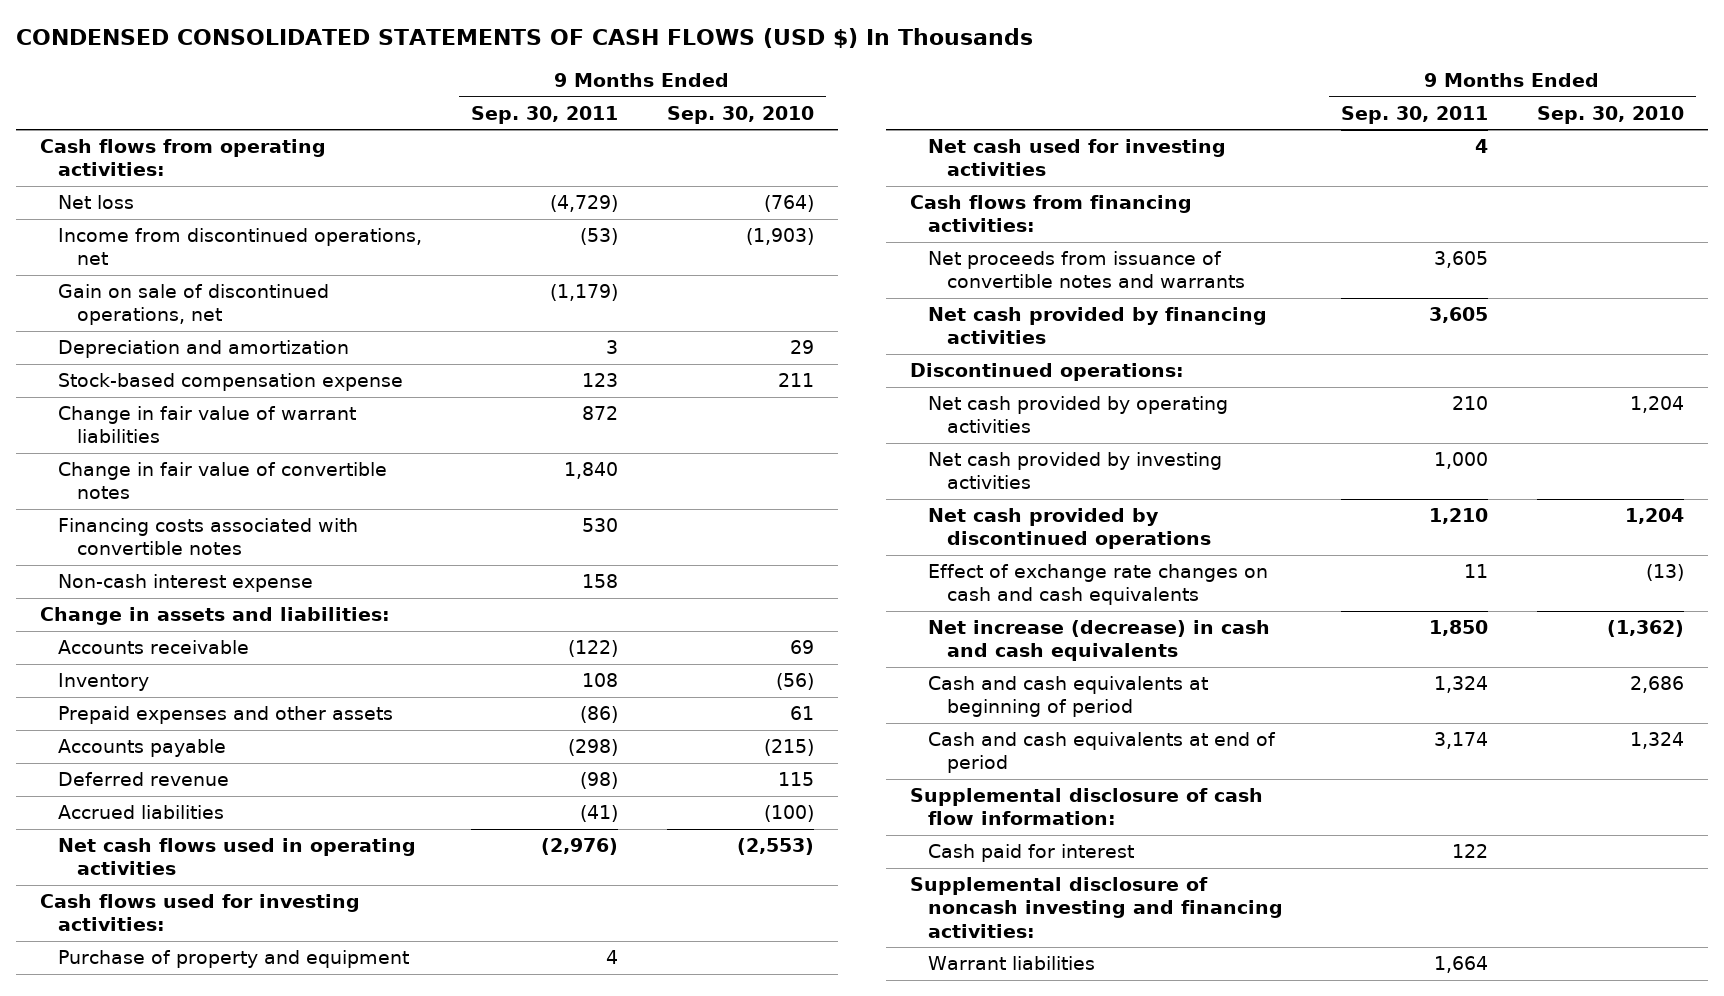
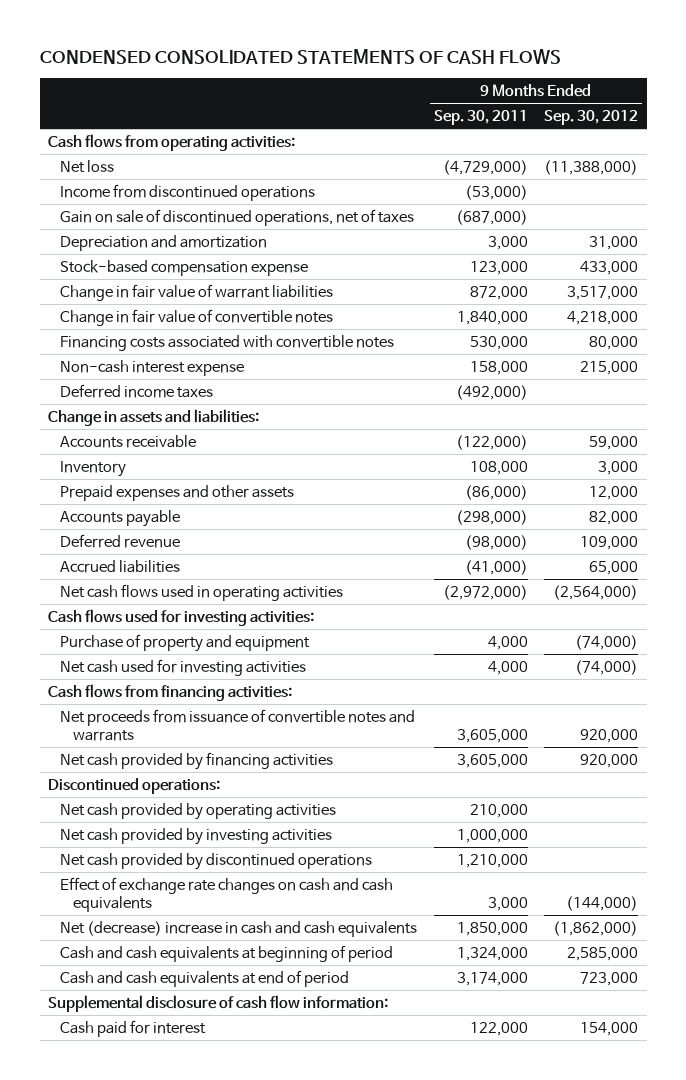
- CONDENSED CONSOLIDATED STATEMENTS OF CASH FLOWS (USD $) In Thousands
+ CONDENSED CONSOLIDATED STATEMENTS OF CASH FLOWS
- | 9 Months Ended Sep. 30, 2011 | 9 Months Ended Sep. 30, 2010
+ | 9 Months Ended Sep. 30, 2011 | 9 Months Ended Sep. 30, 2012
- Net loss | (4,729) | (764)
- Income from discontinued operations, net | (53) | (1,903)
- Gain on sale of discontinued operations, net | (1,179) |
- Depreciation and amortization | 3 | 29
- Stock-based compensation expense | 123 | 211
- Change in fair value of warrant liabilities | 872 |
- Change in fair value of convertible notes | 1,840 |
- Financing costs associated with convertible notes | 530 |
- Non-cash interest expense | 158 |
+ Net loss | (4,729,000) | (11,388,000)
+ Income from discontinued operations | (53,000) |
+ Gain on sale of discontinued operations, net of taxes | (687,000) |
+ Depreciation and amortization | 3,000 | 31,000
+ Stock-based compensation expense | 123,000 | 433,000
+ Change in fair value of warrant liabilities | 872,000 | 3,517,000
+ Change in fair value of convertible notes | 1,840,000 | 4,218,000
+ Financing costs associated with convertible notes | 530,000 | 80,000
+ Non-cash interest expense | 158,000 | 215,000
+ Deferred income taxes | (492,000) |
- Accounts receivable | (122) | 69
- Inventory | 108 | (56)
- Prepaid expenses and other assets | (86) | 61
- Accounts payable | (298) | (215)
- Deferred revenue | (98) | 115
- Accrued liabilities | (41) | (100)
- Net cash flows used in operating activities | (2,976) | (2,553)
+ Accounts receivable | (122,000) | 59,000
+ Inventory | 108,000 | 3,000
+ Prepaid expenses and other assets | (86,000) | 12,000
+ Accounts payable | (298,000) | 82,000
+ Deferred revenue | (98,000) | 109,000
+ Accrued liabilities | (41,000) | 65,000
+ Net cash flows used in operating activities | (2,972,000) | (2,564,000)
- Purchase of property and equipment | 4 |
- Net cash used for investing activities | 4 |
+ Purchase of property and equipment | 4,000 | (74,000)
+ Net cash used for investing activities | 4,000 | (74,000)
- Net proceeds from issuance of convertible notes and warrants | 3,605 |
- Net cash provided by financing activities | 3,605 |
+ Net proceeds from issuance of convertible notes and warrants | 3,605,000 | 920,000
+ Net cash provided by financing activities | 3,605,000 | 920,000
- Net cash provided by operating activities | 210 | 1,204
- Net cash provided by investing activities | 1,000 |
- Net cash provided by discontinued operations | 1,210 | 1,204
- Effect of exchange rate changes on cash and cash equivalents | 11 | (13)
- Net increase (decrease) in cash and cash equivalents | 1,850 | (1,362)
- Cash and cash equivalents at beginning of period | 1,324 | 2,686
- Cash and cash equivalents at end of period | 3,174 | 1,324
+ Net cash provided by operating activities | 210,000 |
+ Net cash provided by investing activities | 1,000,000 |
+ Net cash provided by discontinued operations | 1,210,000 |
+ Effect of exchange rate changes on cash and cash equivalents | 3,000 | (144,000)
+ Net (decrease) increase in cash and cash equivalents | 1,850,000 | (1,862,000)
+ Cash and cash equivalents at beginning of period | 1,324,000 | 2,585,000
+ Cash and cash equivalents at end of period | 3,174,000 | 723,000
- Cash paid for interest | 122 |
- Supplemental disclosure of noncash investing and financing activities:
- Warrant liabilities | 1,664 |
+ Cash paid for interest | 122,000 | 154,000

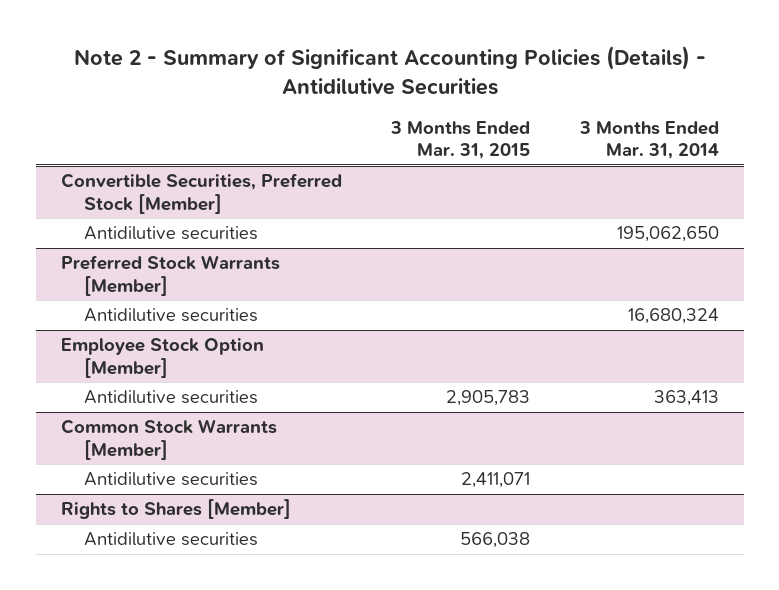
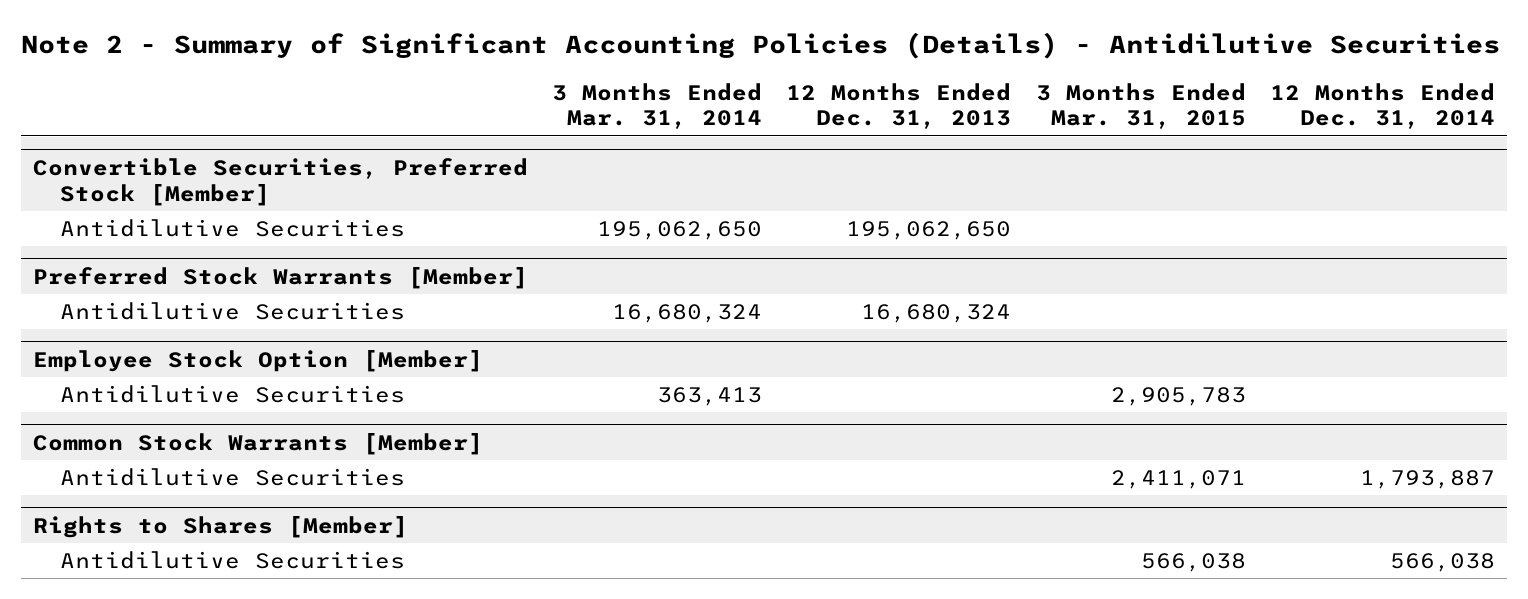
- | 3 Months Ended Mar. 31, 2015 | 3 Months Ended Mar. 31, 2014
+ | 3 Months Ended Mar. 31, 2014 | 12 Months Ended Dec. 31, 2013 | 3 Months Ended Mar. 31, 2015 | 12 Months Ended Dec. 31, 2014
@ Convertible Securities, Preferred Stock [Member]
- Antidilutive securities | | 195,062,650
+ Antidilutive Securities | 195,062,650 | 195,062,650 | |
@ Preferred Stock Warrants [Member]
- Antidilutive securities | | 16,680,324
+ Antidilutive Securities | 16,680,324 | 16,680,324 | |
@ Employee Stock Option [Member]
- Antidilutive securities | 2,905,783 | 363,413
+ Antidilutive Securities | 363,413 | | 2,905,783 |
@ Common Stock Warrants [Member]
- Antidilutive securities | 2,411,071 |
+ Antidilutive Securities | | | 2,411,071 | 1,793,887
@ Rights to Shares [Member]
- Antidilutive securities | 566,038 |
+ Antidilutive Securities | | | 566,038 | 566,038

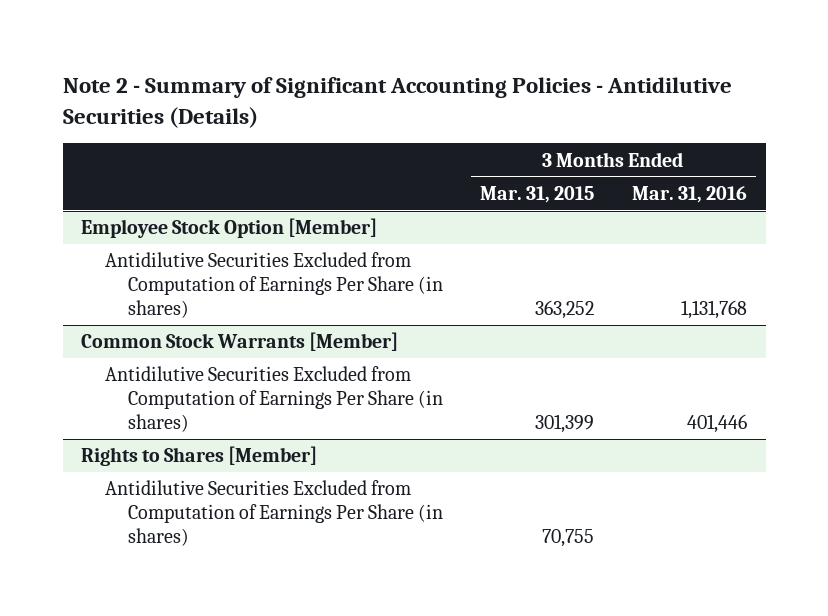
- Note 2 - Summary of Significant Accounting Policies (Details) - Antidilutive Securities
+ Note 2 - Summary of Significant Accounting Policies - Antidilutive Securities (Details)
- | 3 Months Ended Mar. 31, 2014 | 12 Months Ended Dec. 31, 2013 | 3 Months Ended Mar. 31, 2015 | 12 Months Ended Dec. 31, 2014
+ | 3 Months Ended Mar. 31, 2015 | 3 Months Ended Mar. 31, 2016
- Convertible Securities, Preferred Stock [Member]
- Antidilutive Securities | 195,062,650 | 195,062,650 | |
- Preferred Stock Warrants [Member]
- Antidilutive Securities | 16,680,324 | 16,680,324 | |
@ Employee Stock Option [Member]
- Antidilutive Securities | 363,413 | | 2,905,783 |
+ Antidilutive Securities Excluded from Computation of Earnings Per Share (in shares) | 363,252 | 1,131,768
@ Common Stock Warrants [Member]
- Antidilutive Securities | | | 2,411,071 | 1,793,887
+ Antidilutive Securities Excluded from Computation of Earnings Per Share (in shares) | 301,399 | 401,446
@ Rights to Shares [Member]
- Antidilutive Securities | | | 566,038 | 566,038
+ Antidilutive Securities Excluded from Computation of Earnings Per Share (in shares) | 70,755 |

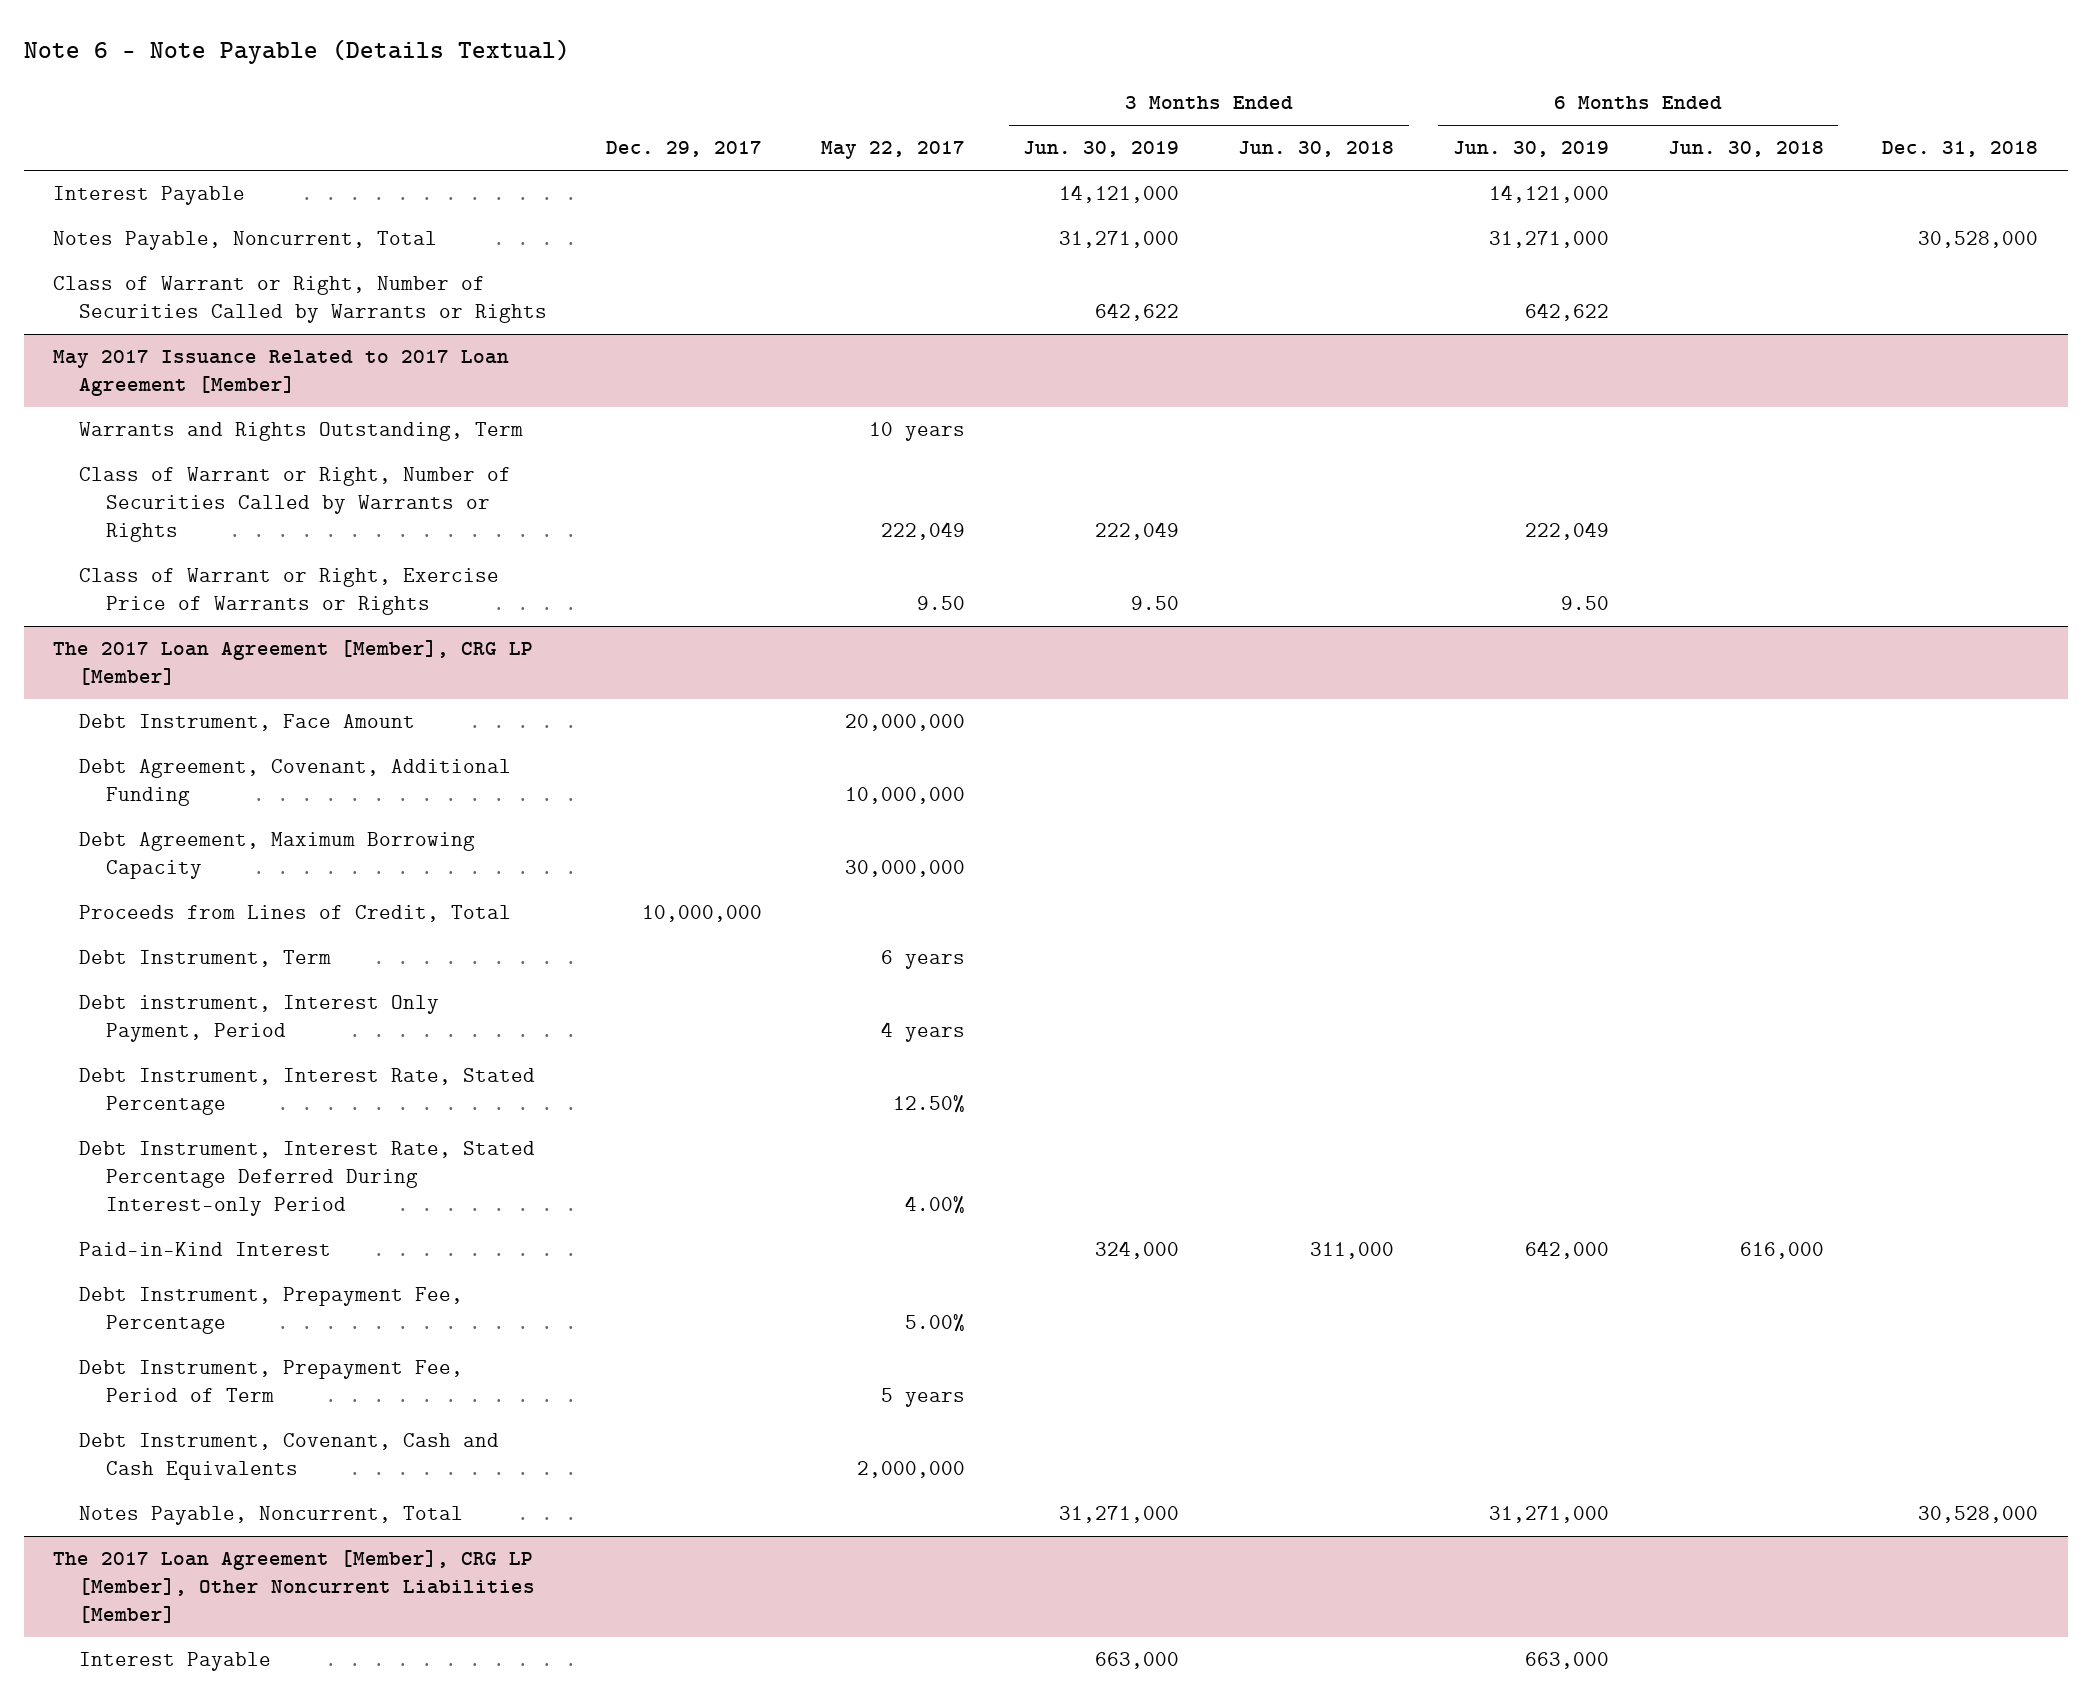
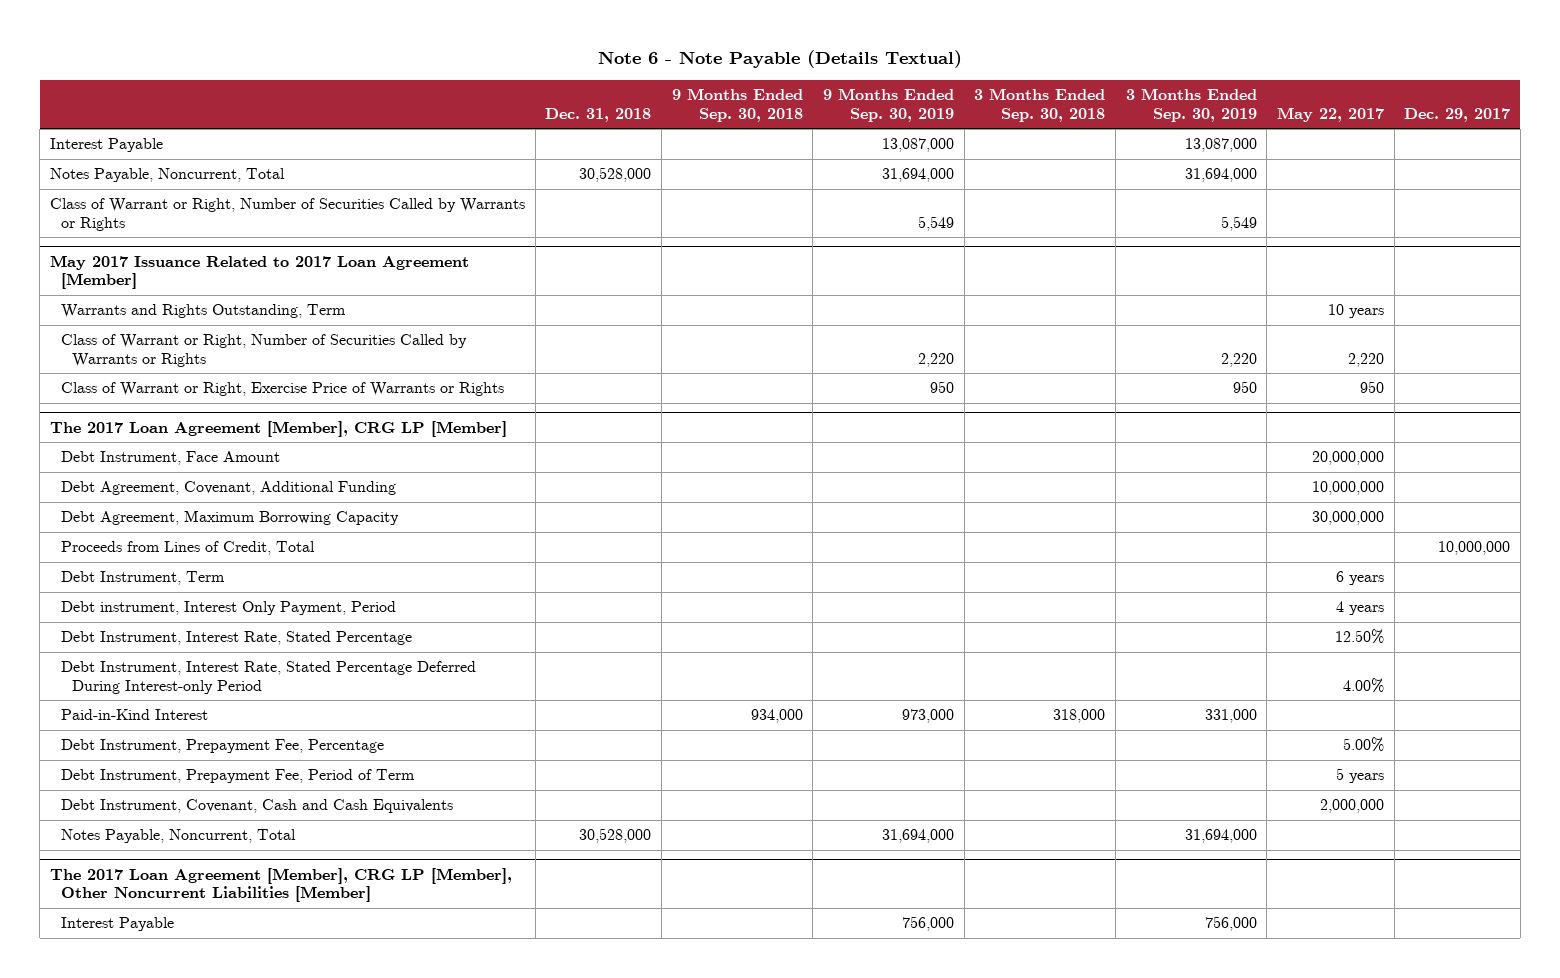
- | Dec. 29, 2017 | May 22, 2017 | 3 Months Ended Jun. 30, 2019 | 3 Months Ended Jun. 30, 2018 | 6 Months Ended Jun. 30, 2019 | 6 Months Ended Jun. 30, 2018 | Dec. 31, 2018
+ | Dec. 31, 2018 | 9 Months Ended Sep. 30, 2018 | 9 Months Ended Sep. 30, 2019 | 3 Months Ended Sep. 30, 2018 | 3 Months Ended Sep. 30, 2019 | May 22, 2017 | Dec. 29, 2017
@ May 2017 Issuance Related to 2017 Loan Agreement [Member]
- Class of Warrant or Right, Number of Securities Called by Warrants or Rights | | 222,049 | 222,049 | | 222,049 | |
- Class of Warrant or Right, Exercise Price of Warrants or Rights | | 9.50 | 9.50 | | 9.50 | |
+ Class of Warrant or Right, Number of Securities Called by Warrants or Rights | | | 2,220 | | 2,220 | 2,220 |
+ Class of Warrant or Right, Exercise Price of Warrants or Rights | | | 950 | | 950 | 950 |

